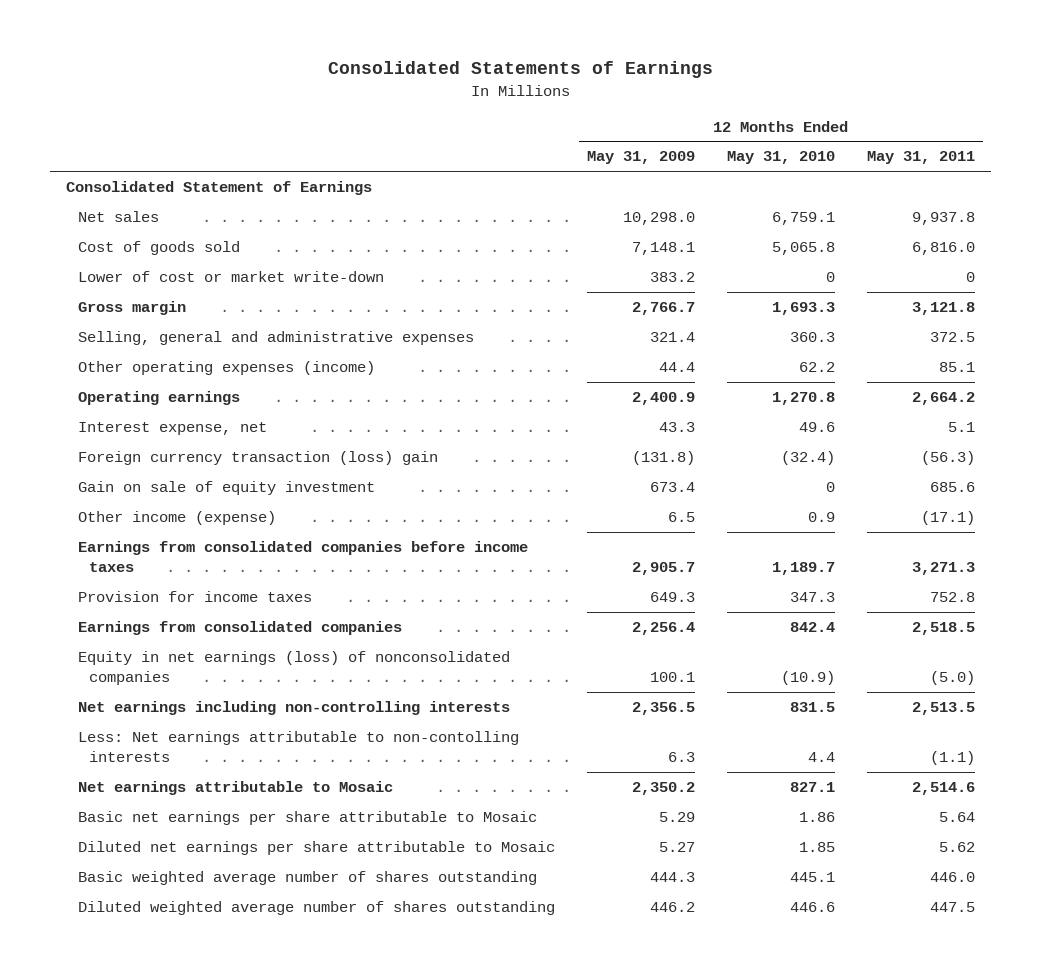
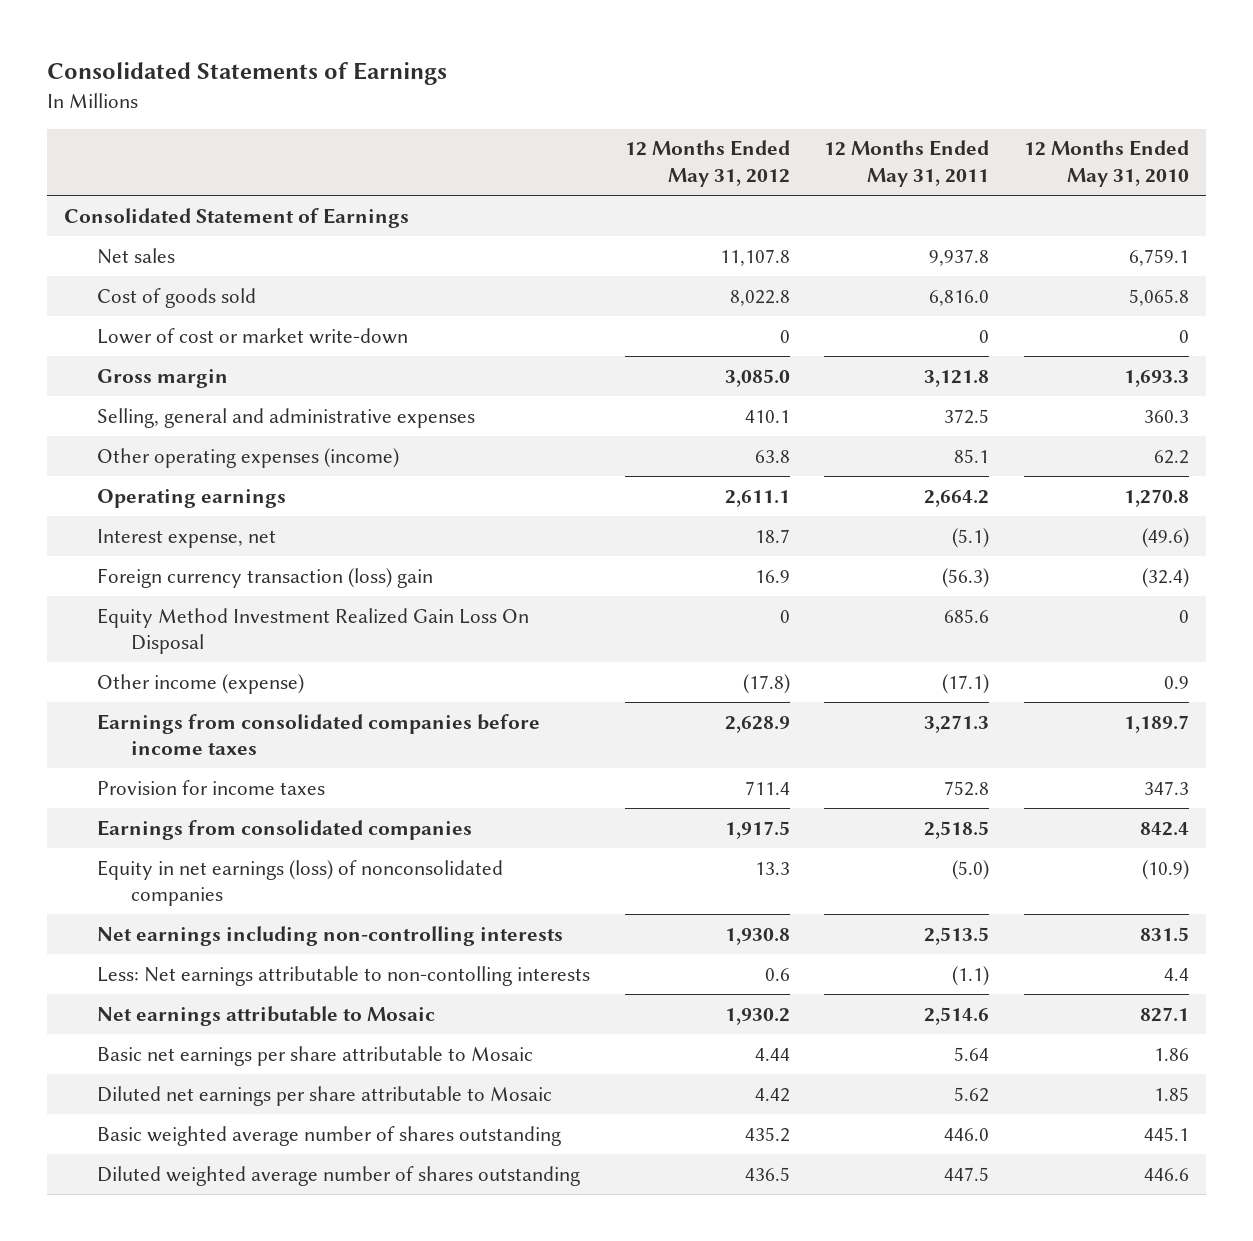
- | 12 Months Ended May 31, 2009 | 12 Months Ended May 31, 2010 | 12 Months Ended May 31, 2011
+ | 12 Months Ended May 31, 2012 | 12 Months Ended May 31, 2011 | 12 Months Ended May 31, 2010
- Interest expense, net | 43.3 | 49.6 | 5.1
+ Interest expense, net | 18.7 | (5.1) | (49.6)
- Gain on sale of equity investment | 673.4 | 0 | 685.6
+ Equity Method Investment Realized Gain Loss On Disposal | 0 | 685.6 | 0

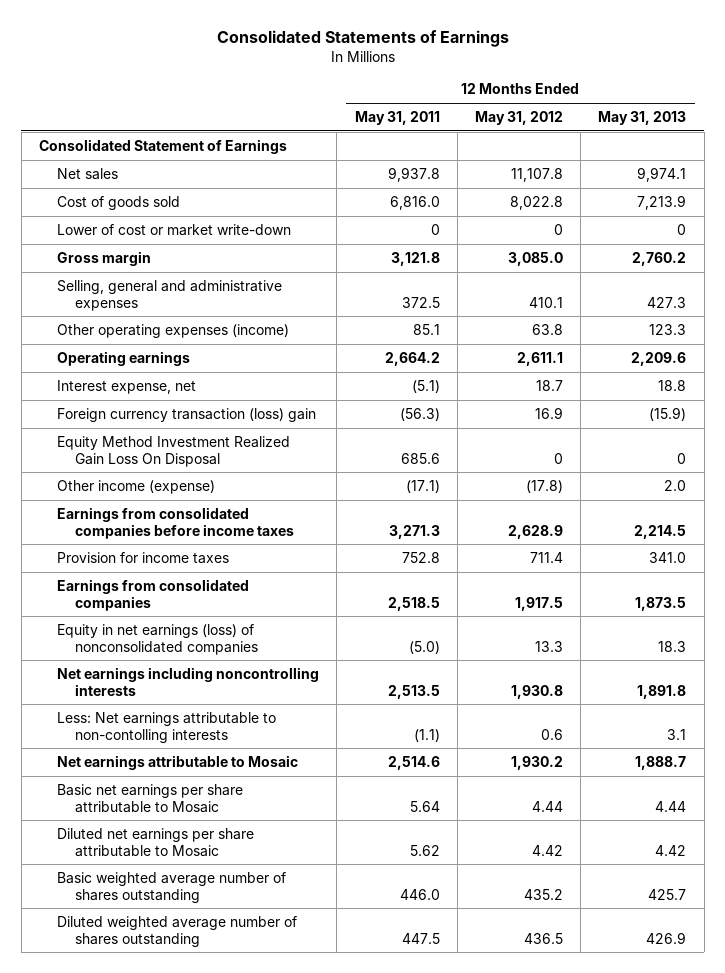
- | 12 Months Ended May 31, 2012 | 12 Months Ended May 31, 2011 | 12 Months Ended May 31, 2010
+ | 12 Months Ended May 31, 2011 | 12 Months Ended May 31, 2012 | 12 Months Ended May 31, 2013
- Net earnings including non-controlling interests | 1,930.8 | 2,513.5 | 831.5
+ Net earnings including noncontrolling interests | 2,513.5 | 1,930.8 | 1,891.8

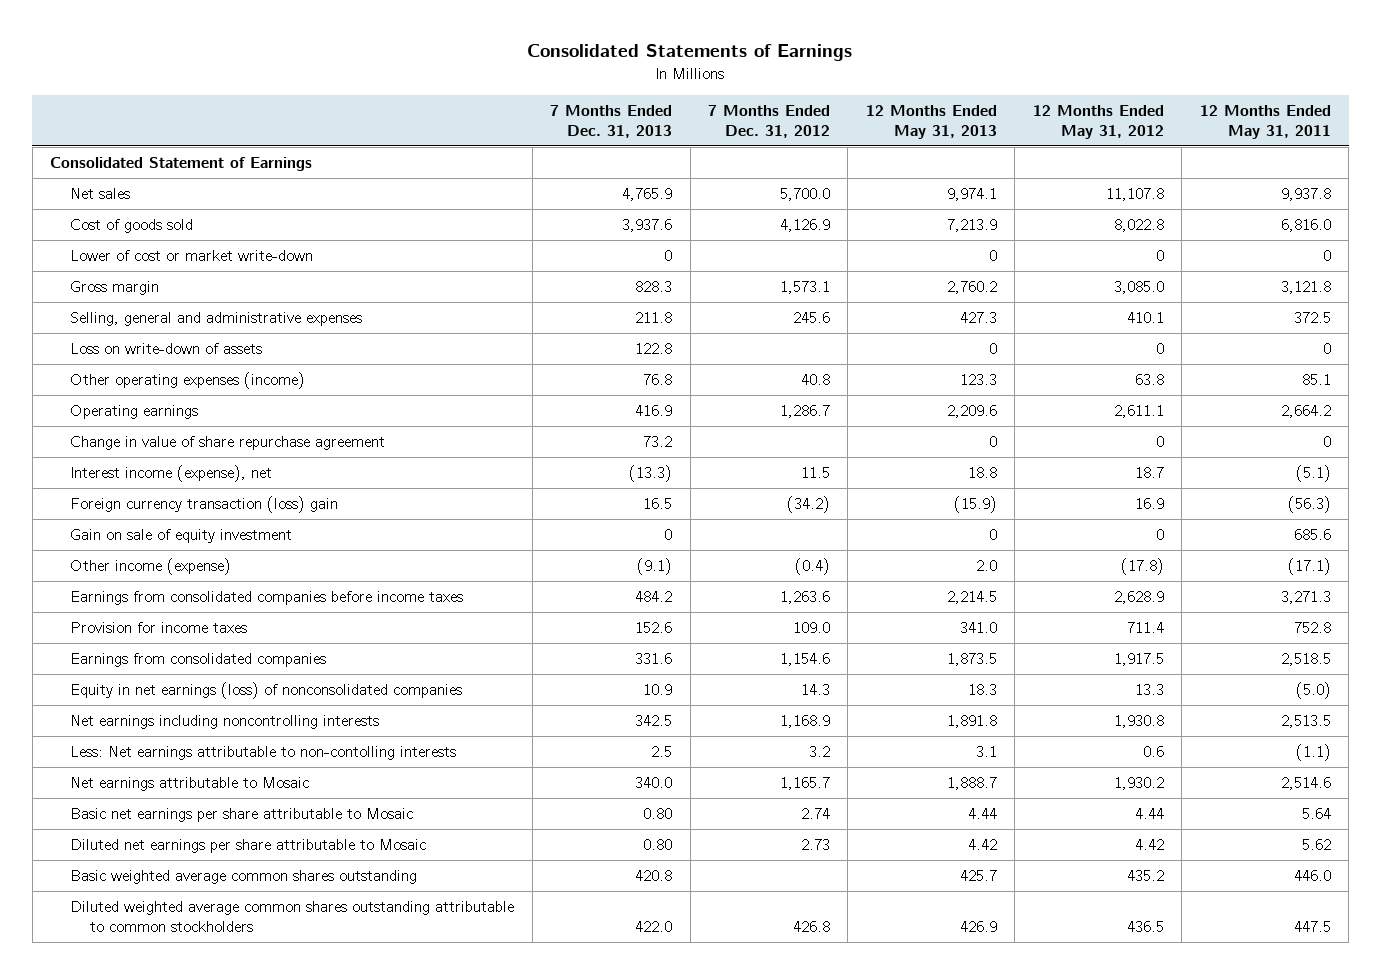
- | 12 Months Ended May 31, 2011 | 12 Months Ended May 31, 2012 | 12 Months Ended May 31, 2013
+ | 7 Months Ended Dec. 31, 2013 | 7 Months Ended Dec. 31, 2012 | 12 Months Ended May 31, 2013 | 12 Months Ended May 31, 2012 | 12 Months Ended May 31, 2011
+ Loss on write-down of assets | 122.8 | | 0 | 0 | 0
- Interest expense, net | (5.1) | 18.7 | 18.8
+ Change in value of share repurchase agreement | 73.2 | | 0 | 0 | 0
+ Interest income (expense), net | (13.3) | 11.5 | 18.8 | 18.7 | (5.1)
- Equity Method Investment Realized Gain Loss On Disposal | 685.6 | 0 | 0
+ Gain on sale of equity investment | 0 | | 0 | 0 | 685.6
- Basic weighted average number of shares outstanding | 446.0 | 435.2 | 425.7
- Diluted weighted average number of shares outstanding | 447.5 | 436.5 | 426.9
+ Basic weighted average common shares outstanding | 420.8 | | 425.7 | 435.2 | 446.0
+ Diluted weighted average common shares outstanding attributable to common stockholders | 422.0 | 426.8 | 426.9 | 436.5 | 447.5

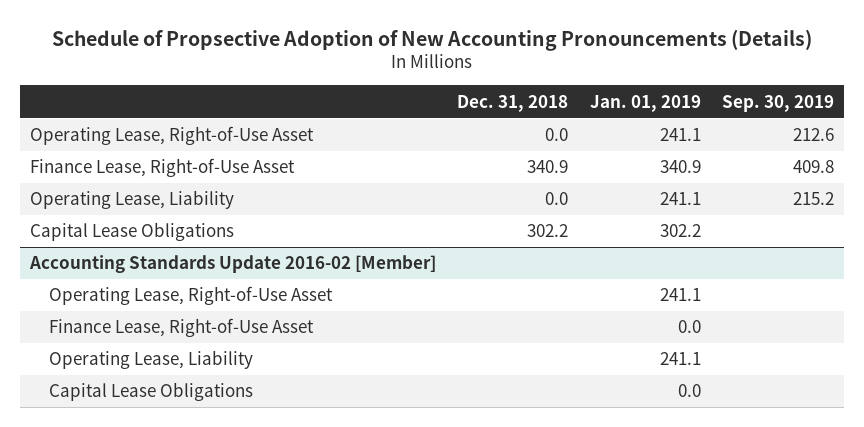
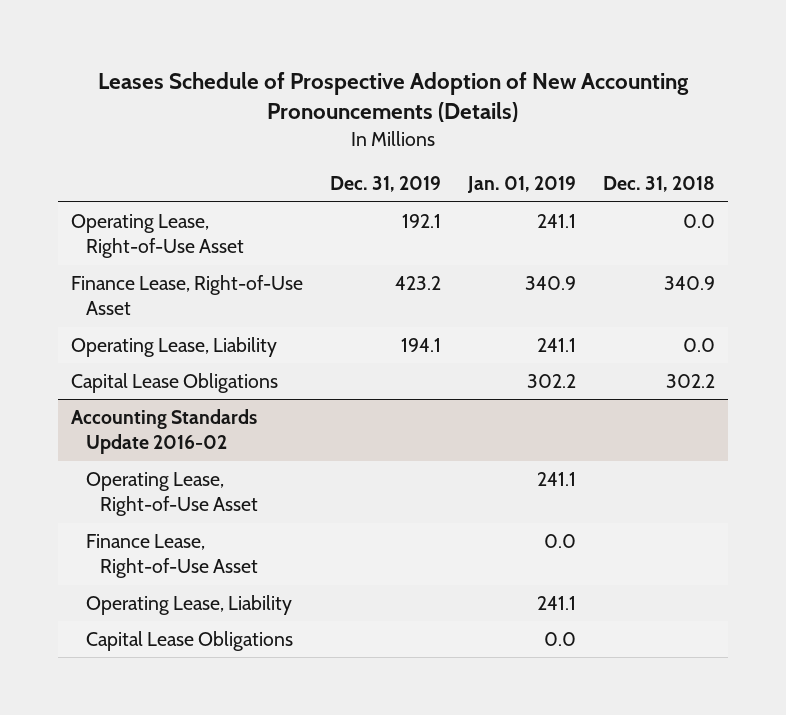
- Schedule of Propsective Adoption of New Accounting Pronouncements (Details)
+ Leases Schedule of Prospective Adoption of New Accounting Pronouncements (Details)
- | Dec. 31, 2018 | Jan. 01, 2019 | Sep. 30, 2019
+ | Dec. 31, 2019 | Jan. 01, 2019 | Dec. 31, 2018
- Accounting Standards Update 2016-02 [Member]
+ Accounting Standards Update 2016-02

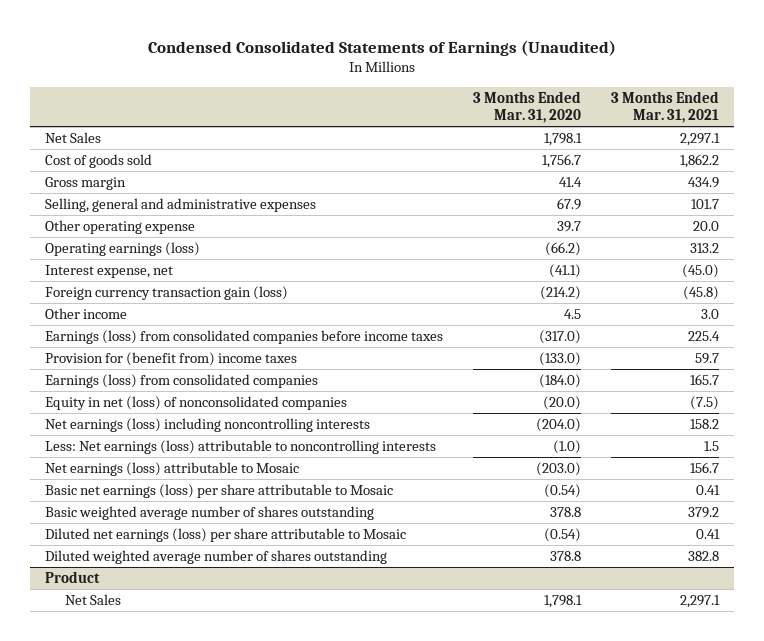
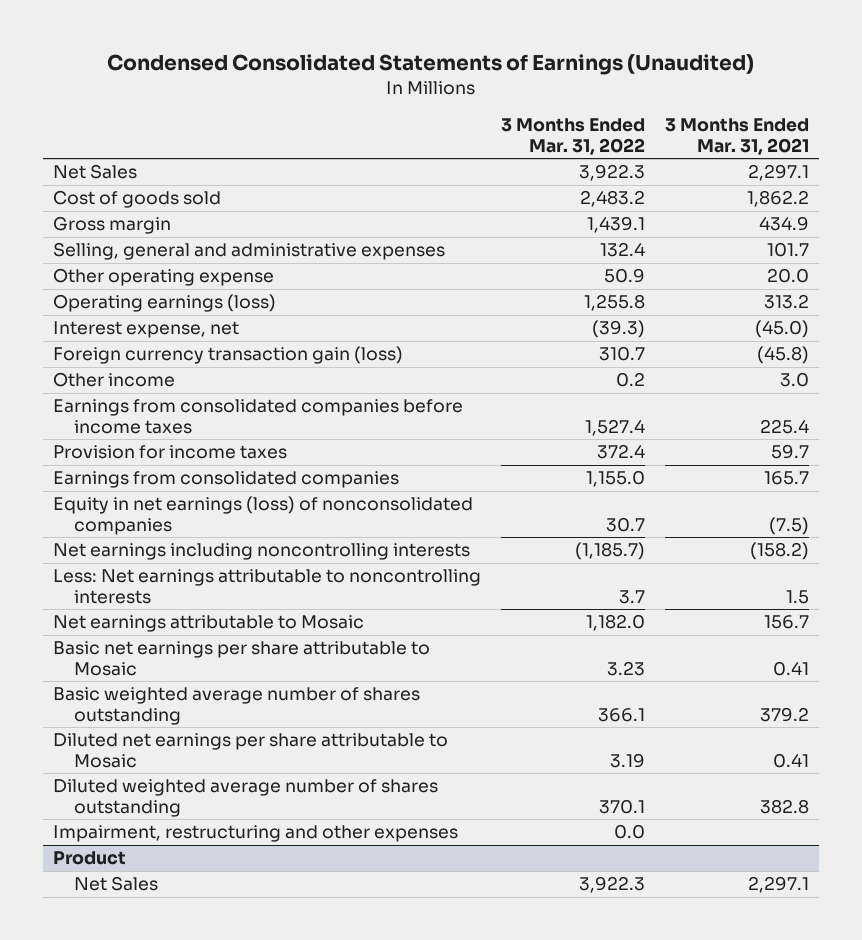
- | 3 Months Ended Mar. 31, 2020 | 3 Months Ended Mar. 31, 2021
+ | 3 Months Ended Mar. 31, 2022 | 3 Months Ended Mar. 31, 2021
- Earnings (loss) from consolidated companies before income taxes | (317.0) | 225.4
- Provision for (benefit from) income taxes | (133.0) | 59.7
- Earnings (loss) from consolidated companies | (184.0) | 165.7
- Equity in net (loss) of nonconsolidated companies | (20.0) | (7.5)
- Net earnings (loss) including noncontrolling interests | (204.0) | 158.2
- Less: Net earnings (loss) attributable to noncontrolling interests | (1.0) | 1.5
- Net earnings (loss) attributable to Mosaic | (203.0) | 156.7
- Basic net earnings (loss) per share attributable to Mosaic | (0.54) | 0.41
+ Earnings from consolidated companies before income taxes | 1,527.4 | 225.4
+ Provision for income taxes | 372.4 | 59.7
+ Earnings from consolidated companies | 1,155.0 | 165.7
+ Equity in net earnings (loss) of nonconsolidated companies | 30.7 | (7.5)
+ Net earnings including noncontrolling interests | (1,185.7) | (158.2)
+ Less: Net earnings attributable to noncontrolling interests | 3.7 | 1.5
+ Net earnings attributable to Mosaic | 1,182.0 | 156.7
+ Basic net earnings per share attributable to Mosaic | 3.23 | 0.41
- Diluted net earnings (loss) per share attributable to Mosaic | (0.54) | 0.41
+ Diluted net earnings per share attributable to Mosaic | 3.19 | 0.41
+ Impairment, restructuring and other expenses | 0.0 |

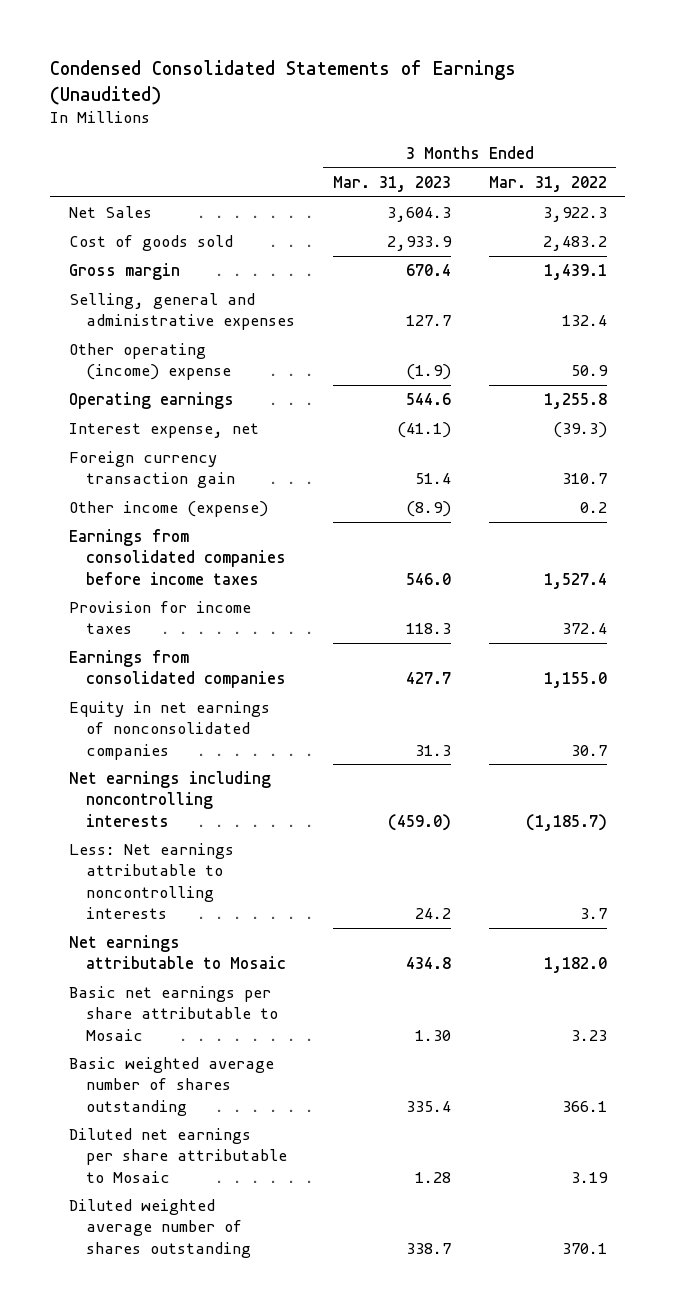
- | 3 Months Ended Mar. 31, 2022 | 3 Months Ended Mar. 31, 2021
+ | 3 Months Ended Mar. 31, 2023 | 3 Months Ended Mar. 31, 2022
- Other operating expense | 50.9 | 20.0
- Operating earnings (loss) | 1,255.8 | 313.2
+ Other operating (income) expense | (1.9) | 50.9
+ Operating earnings | 544.6 | 1,255.8
- Foreign currency transaction gain (loss) | 310.7 | (45.8)
- Other income | 0.2 | 3.0
+ Foreign currency transaction gain | 51.4 | 310.7
+ Other income (expense) | (8.9) | 0.2
- Equity in net earnings (loss) of nonconsolidated companies | 30.7 | (7.5)
+ Equity in net earnings of nonconsolidated companies | 31.3 | 30.7
- Impairment, restructuring and other expenses | 0.0 |
- Product
- Net Sales | 3,922.3 | 2,297.1

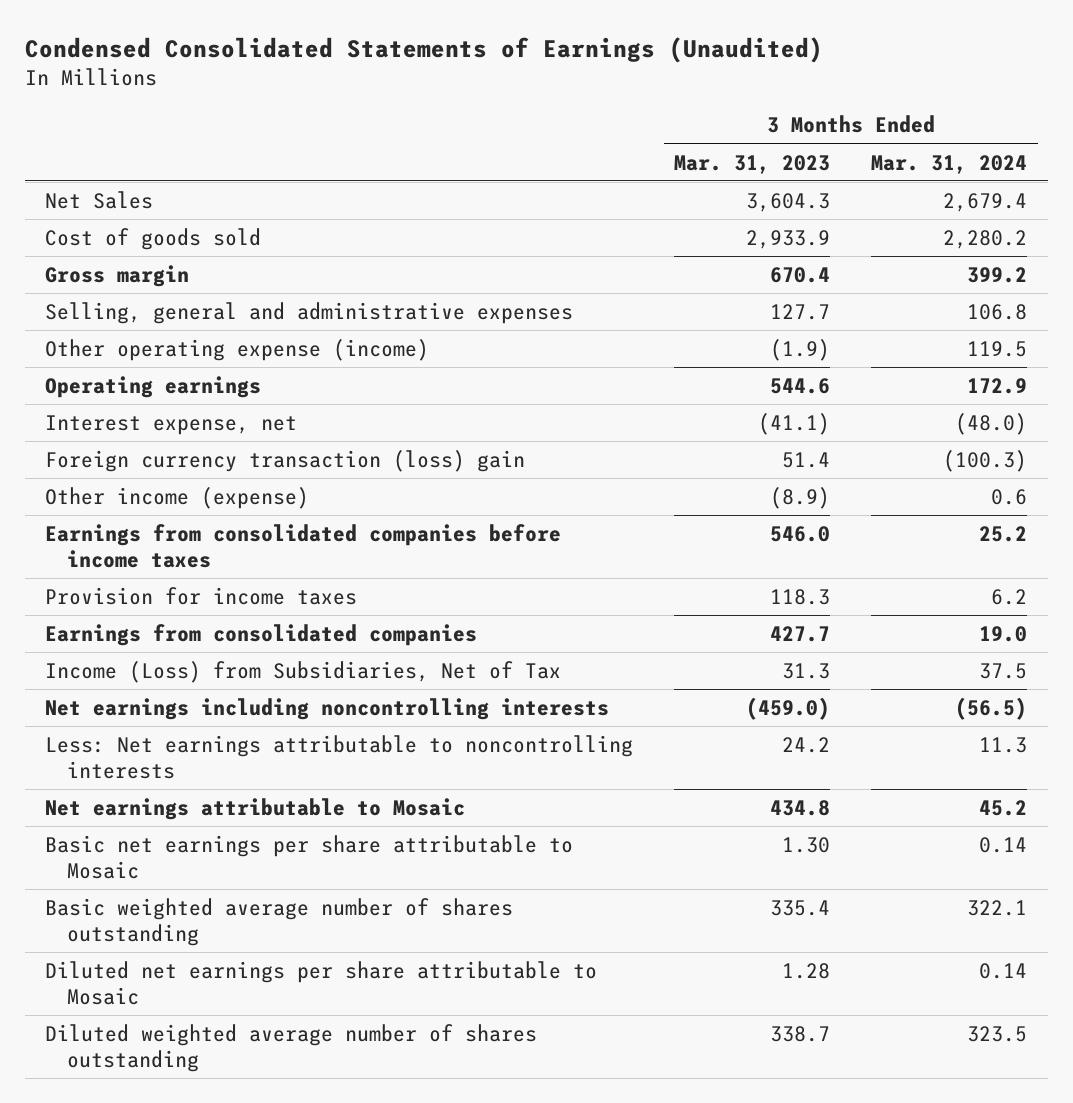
- | 3 Months Ended Mar. 31, 2023 | 3 Months Ended Mar. 31, 2022
+ | 3 Months Ended Mar. 31, 2023 | 3 Months Ended Mar. 31, 2024
- Other operating (income) expense | (1.9) | 50.9
+ Other operating expense (income) | (1.9) | 119.5
- Foreign currency transaction gain | 51.4 | 310.7
+ Foreign currency transaction (loss) gain | 51.4 | (100.3)
- Equity in net earnings of nonconsolidated companies | 31.3 | 30.7
+ Income (Loss) from Subsidiaries, Net of Tax | 31.3 | 37.5

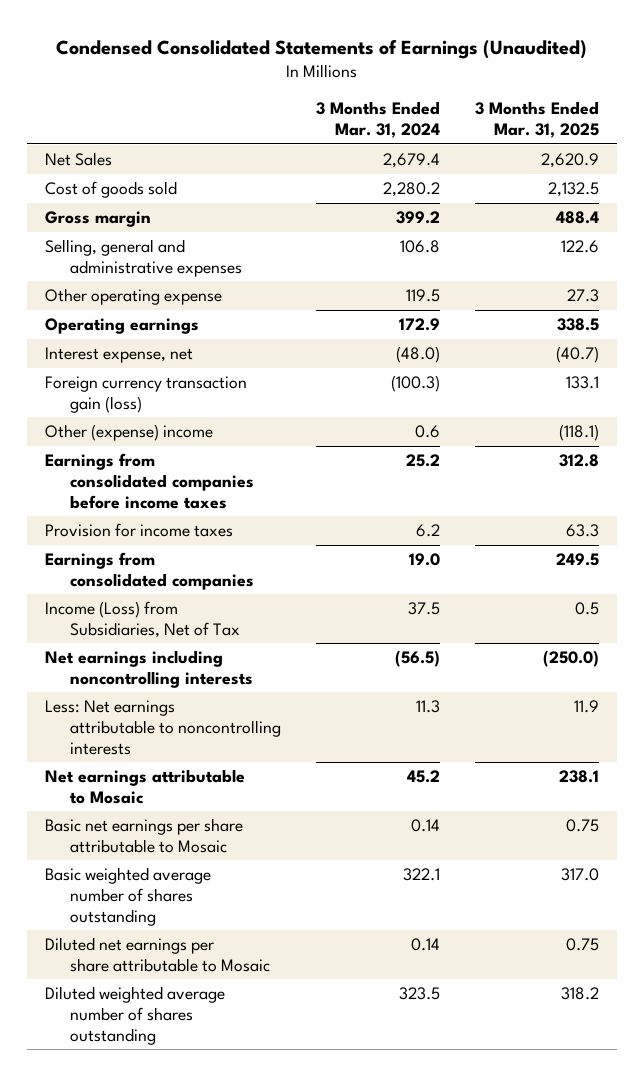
- | 3 Months Ended Mar. 31, 2023 | 3 Months Ended Mar. 31, 2024
+ | 3 Months Ended Mar. 31, 2024 | 3 Months Ended Mar. 31, 2025
- Other operating expense (income) | (1.9) | 119.5
+ Other operating expense | 119.5 | 27.3
- Foreign currency transaction (loss) gain | 51.4 | (100.3)
- Other income (expense) | (8.9) | 0.6
+ Foreign currency transaction gain (loss) | (100.3) | 133.1
+ Other (expense) income | 0.6 | (118.1)

